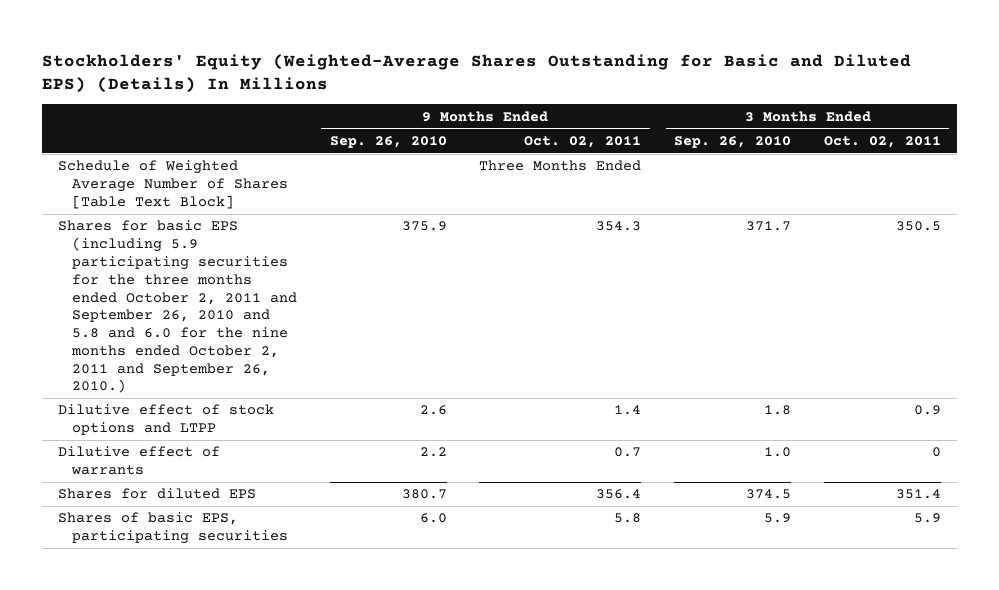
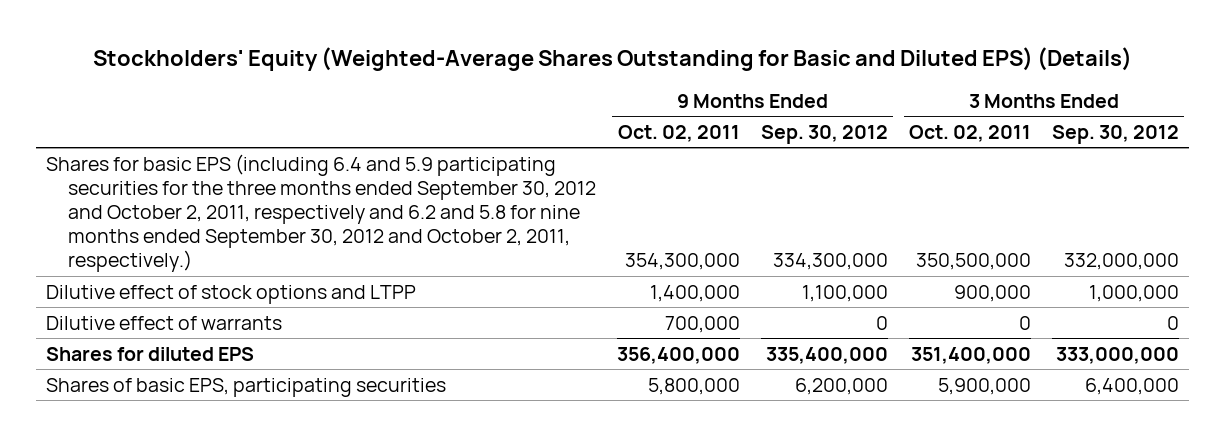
- Stockholders' Equity (Weighted-Average Shares Outstanding for Basic and Diluted EPS) (Details) In Millions
+ Stockholders' Equity (Weighted-Average Shares Outstanding for Basic and Diluted EPS) (Details)
- | 9 Months Ended Sep. 26, 2010 | 9 Months Ended Oct. 02, 2011 | 3 Months Ended Sep. 26, 2010 | 3 Months Ended Oct. 02, 2011
+ | 9 Months Ended Oct. 02, 2011 | 9 Months Ended Sep. 30, 2012 | 3 Months Ended Oct. 02, 2011 | 3 Months Ended Sep. 30, 2012
- Schedule of Weighted Average Number of Shares [Table Text Block] | | Three Months Ended | |
- Shares for basic EPS (including 5.9 participating securities for the three months ended October 2, 2011 and September 26, 2010 and 5.8 and 6.0 for the nine months ended October 2, 2011 and September 26, 2010.) | 375.9 | 354.3 | 371.7 | 350.5
- Dilutive effect of stock options and LTPP | 2.6 | 1.4 | 1.8 | 0.9
- Dilutive effect of warrants | 2.2 | 0.7 | 1.0 | 0
- Shares for diluted EPS | 380.7 | 356.4 | 374.5 | 351.4
- Shares of basic EPS, participating securities | 6.0 | 5.8 | 5.9 | 5.9
+ Shares for basic EPS (including 6.4 and 5.9 participating securities for the three months ended September 30, 2012 and October 2, 2011, respectively and 6.2 and 5.8 for nine months ended September 30, 2012 and October 2, 2011, respectively.) | 354,300,000 | 334,300,000 | 350,500,000 | 332,000,000
+ Dilutive effect of stock options and LTPP | 1,400,000 | 1,100,000 | 900,000 | 1,000,000
+ Dilutive effect of warrants | 700,000 | 0 | 0 | 0
+ Shares for diluted EPS | 356,400,000 | 335,400,000 | 351,400,000 | 333,000,000
+ Shares of basic EPS, participating securities | 5,800,000 | 6,200,000 | 5,900,000 | 6,400,000

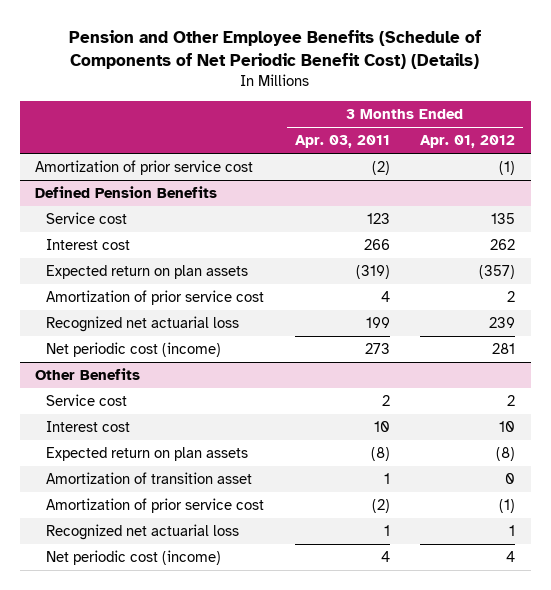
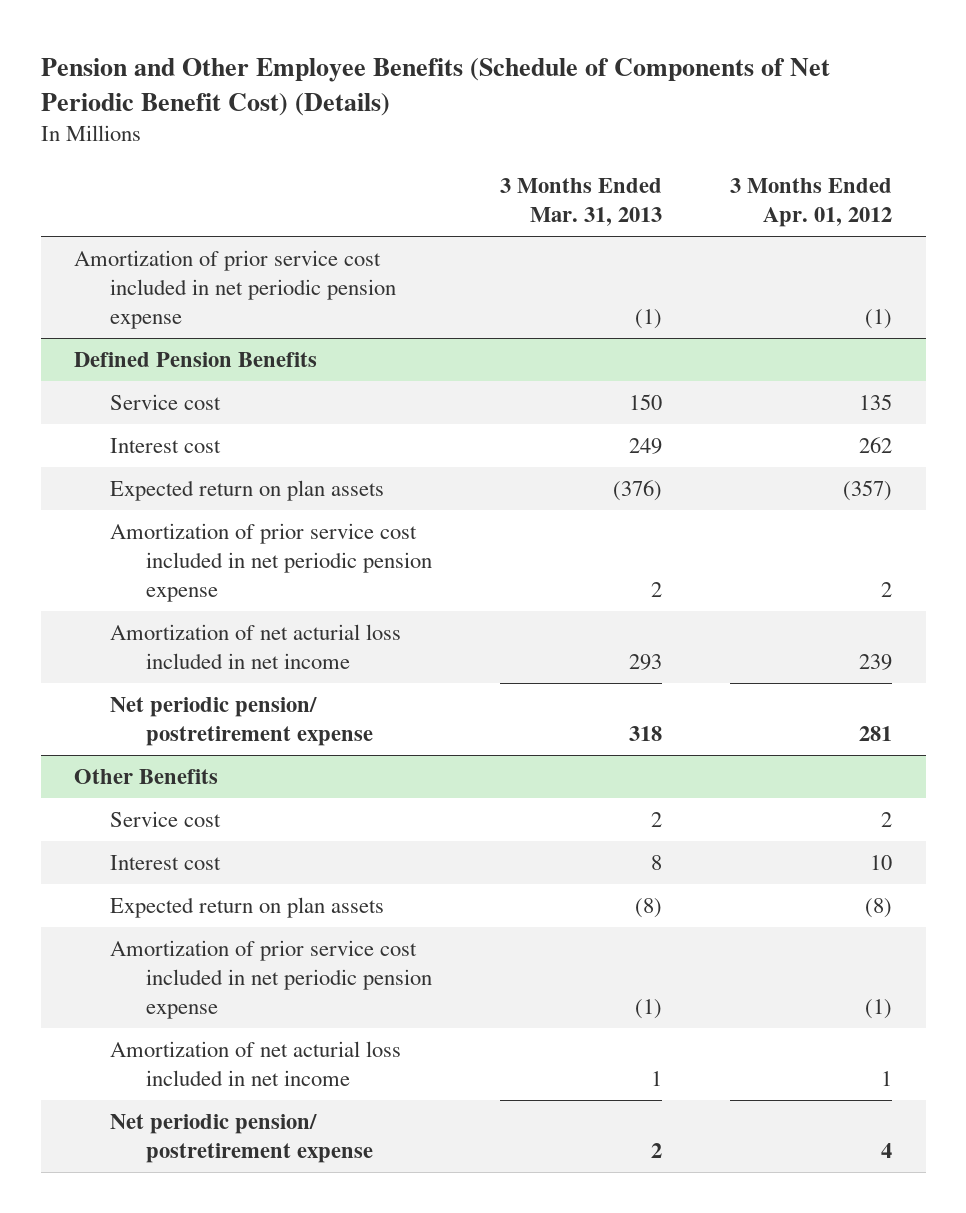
- | 3 Months Ended Apr. 03, 2011 | 3 Months Ended Apr. 01, 2012
+ | 3 Months Ended Mar. 31, 2013 | 3 Months Ended Apr. 01, 2012
- Amortization of prior service cost | (2) | (1)
+ Amortization of prior service cost included in net periodic pension expense | (1) | (1)
@ Defined Pension Benefits
- Amortization of prior service cost | 4 | 2
- Recognized net actuarial loss | 199 | 239
- Net periodic cost (income) | 273 | 281
+ Amortization of prior service cost included in net periodic pension expense | 2 | 2
+ Amortization of net acturial loss included in net income | 293 | 239
+ Net periodic pension/ postretirement expense | 318 | 281
@ Other Benefits
- Amortization of transition asset | 1 | 0
- Amortization of prior service cost | (2) | (1)
- Recognized net actuarial loss | 1 | 1
- Net periodic cost (income) | 4 | 4
+ Amortization of prior service cost included in net periodic pension expense | (1) | (1)
+ Amortization of net acturial loss included in net income | 1 | 1
+ Net periodic pension/ postretirement expense | 2 | 4

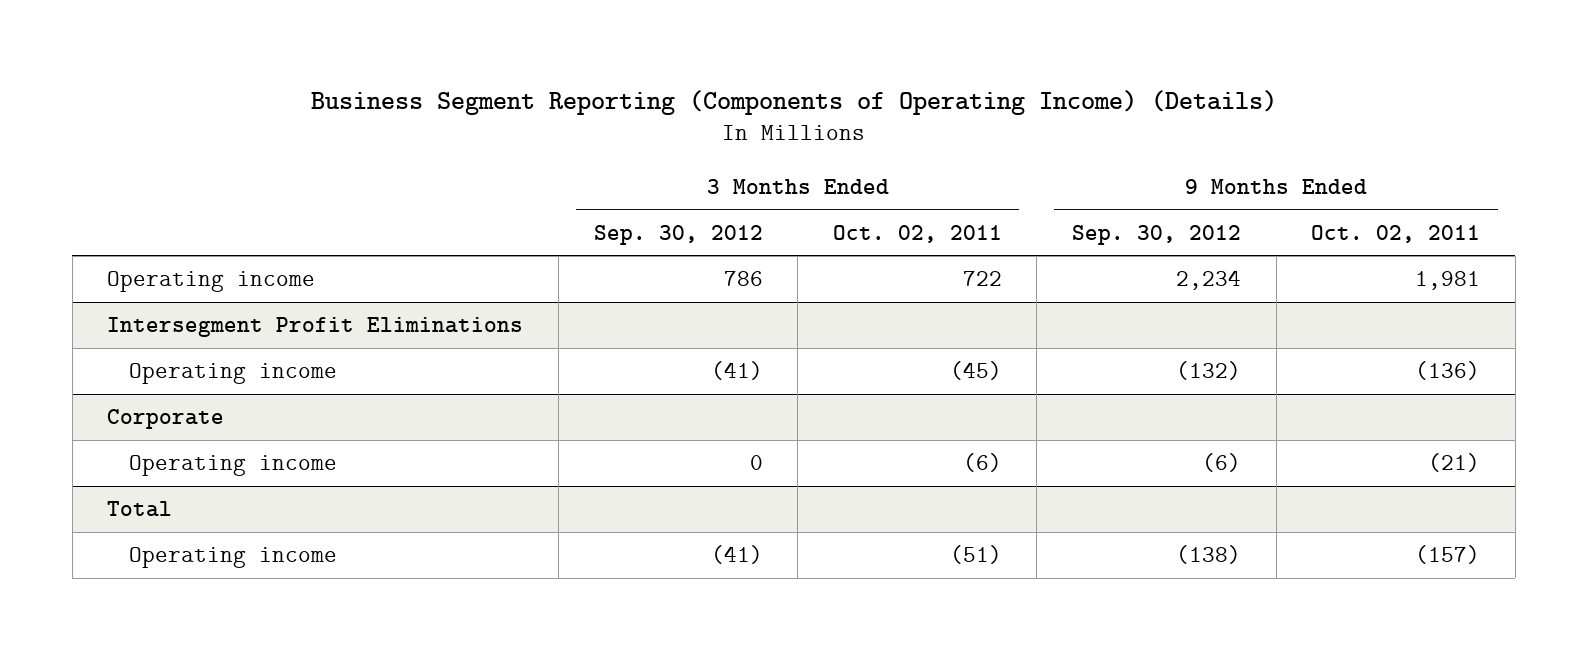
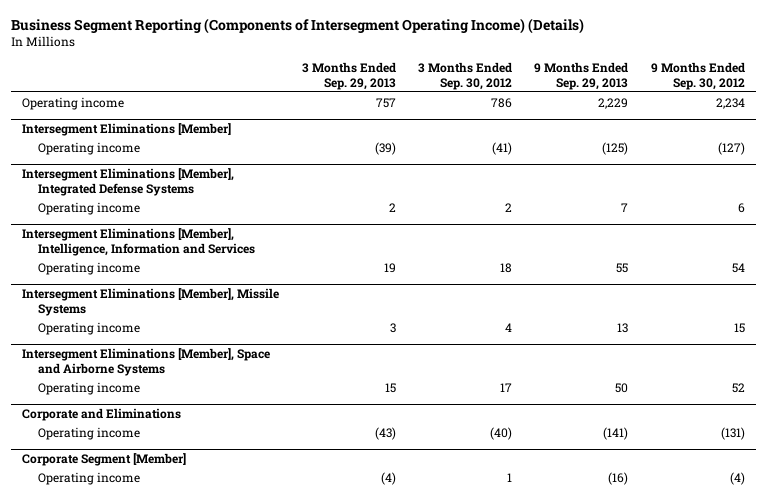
- Business Segment Reporting (Components of Operating Income) (Details)
+ Business Segment Reporting (Components of Intersegment Operating Income) (Details)
- | 3 Months Ended Sep. 30, 2012 | 3 Months Ended Oct. 02, 2011 | 9 Months Ended Sep. 30, 2012 | 9 Months Ended Oct. 02, 2011
+ | 3 Months Ended Sep. 29, 2013 | 3 Months Ended Sep. 30, 2012 | 9 Months Ended Sep. 29, 2013 | 9 Months Ended Sep. 30, 2012
- Intersegment Profit Eliminations
- Operating income | (41) | (45) | (132) | (136)
- Corporate
- Operating income | 0 | (6) | (6) | (21)
- Total
- Operating income | (41) | (51) | (138) | (157)
+ Intersegment Eliminations [Member]
+ Operating income | (39) | (41) | (125) | (127)
+ Intersegment Eliminations [Member], Integrated Defense Systems
+ Operating income | 2 | 2 | 7 | 6
+ Intersegment Eliminations [Member], Intelligence, Information and Services
+ Operating income | 19 | 18 | 55 | 54
+ Intersegment Eliminations [Member], Missile Systems
+ Operating income | 3 | 4 | 13 | 15
+ Intersegment Eliminations [Member], Space and Airborne Systems
+ Operating income | 15 | 17 | 50 | 52
+ Corporate and Eliminations
+ Operating income | (43) | (40) | (141) | (131)
+ Corporate Segment [Member]
+ Operating income | (4) | 1 | (16) | (4)

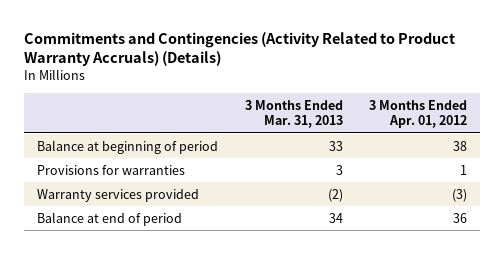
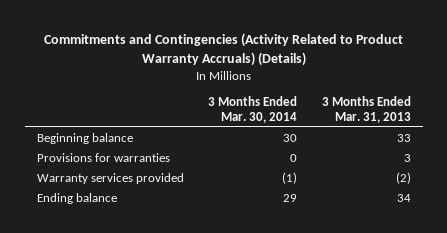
- | 3 Months Ended Mar. 31, 2013 | 3 Months Ended Apr. 01, 2012
+ | 3 Months Ended Mar. 30, 2014 | 3 Months Ended Mar. 31, 2013
- Balance at beginning of period | 33 | 38
+ Beginning balance | 30 | 33
- Balance at end of period | 34 | 36
+ Ending balance | 29 | 34

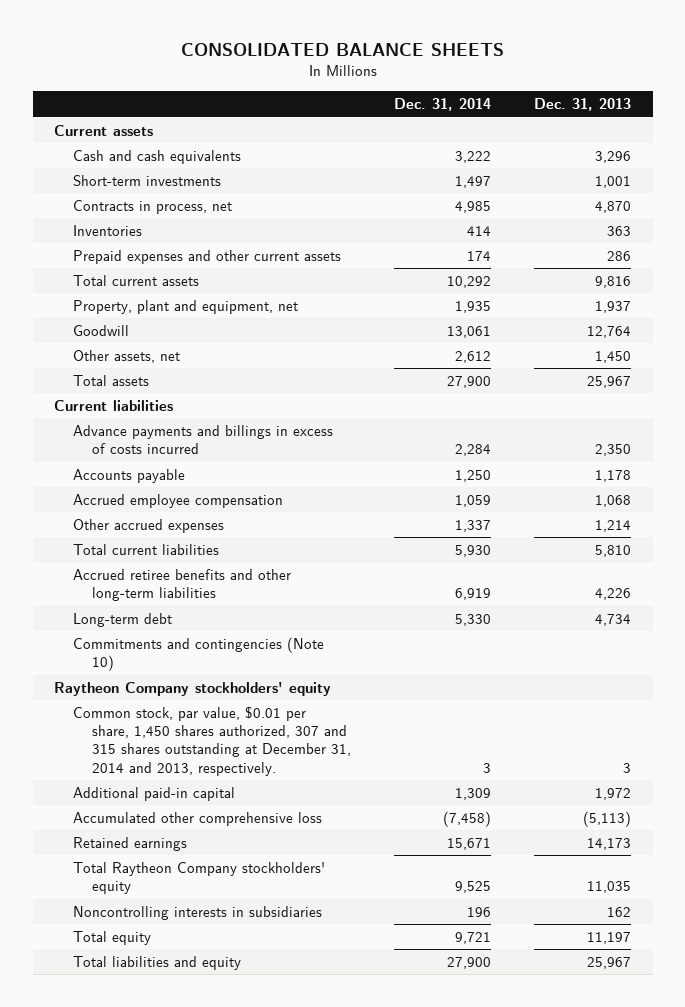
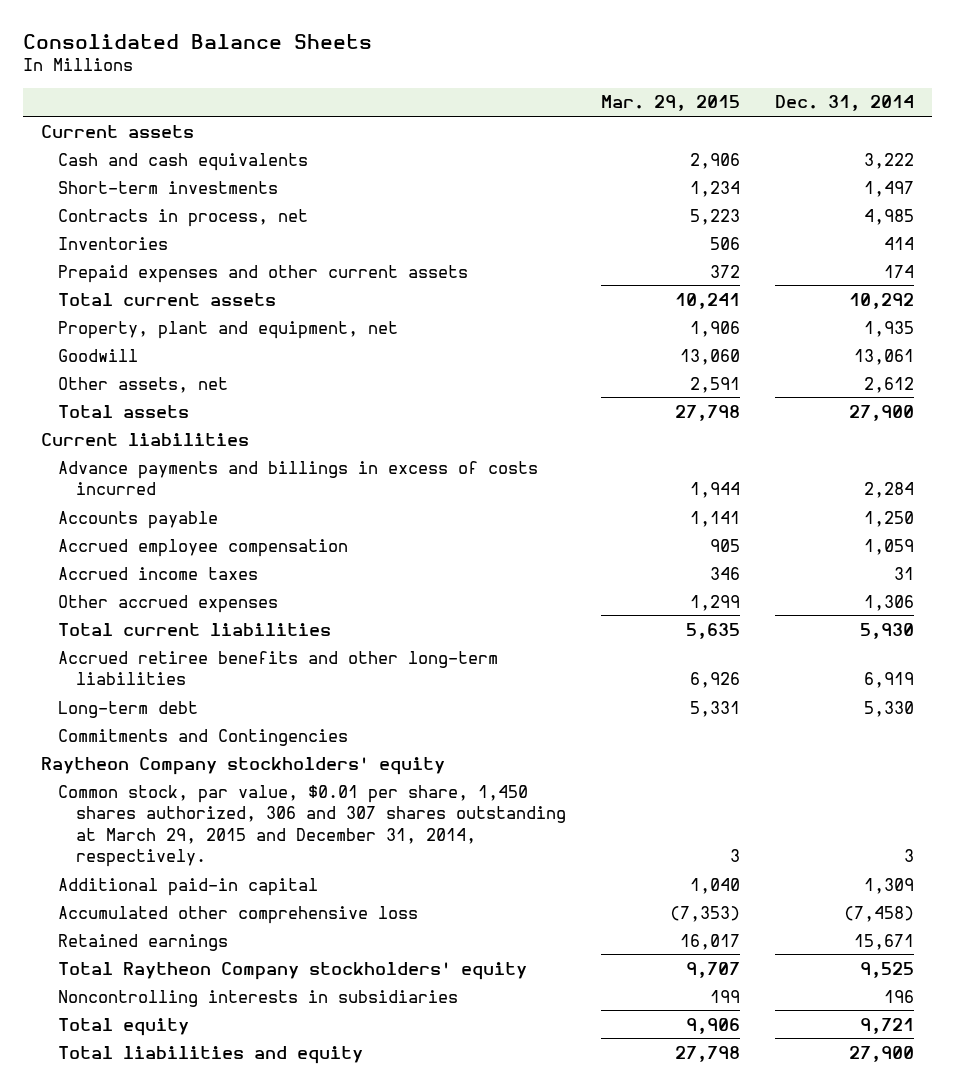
- CONSOLIDATED BALANCE SHEETS
+ Consolidated Balance Sheets
- | Dec. 31, 2014 | Dec. 31, 2013
+ | Mar. 29, 2015 | Dec. 31, 2014
- Other accrued expenses | 1,337 | 1,214
+ Accrued income taxes | 346 | 31
+ Other accrued expenses | 1,299 | 1,306
- Commitments and contingencies (Note 10)
+ Commitments and Contingencies
- Common stock, par value, $0.01 per share, 1,450 shares authorized, 307 and 315 shares outstanding at December 31, 2014 and 2013, respectively. | 3 | 3
+ Common stock, par value, $0.01 per share, 1,450 shares authorized, 306 and 307 shares outstanding at March 29, 2015 and December 31, 2014, respectively. | 3 | 3

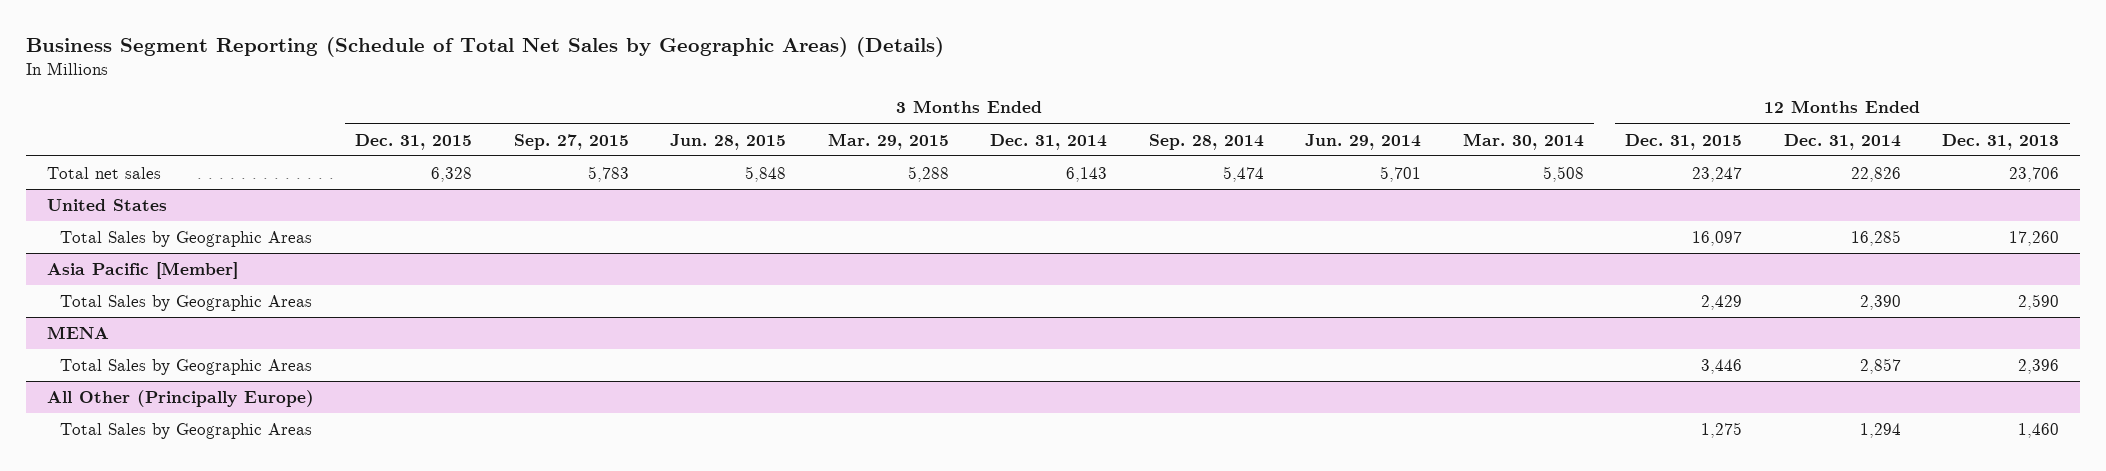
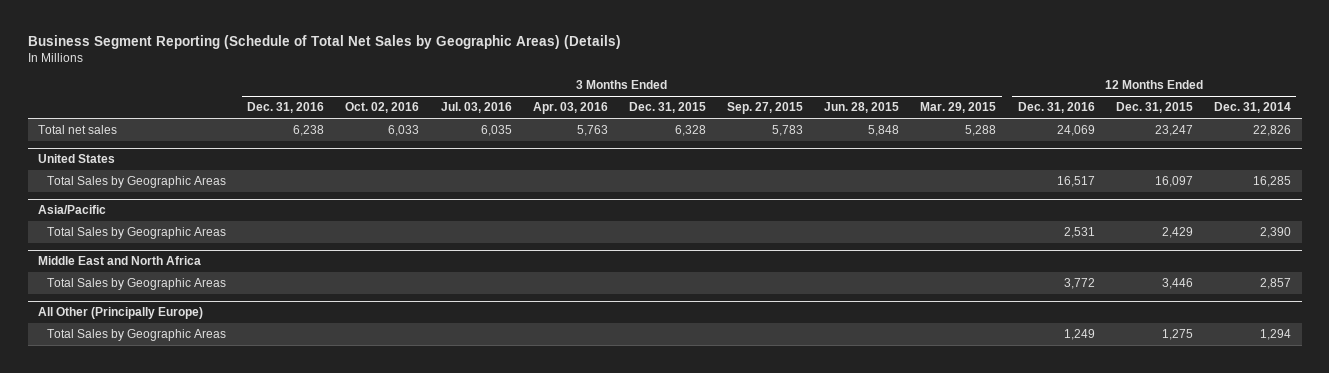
- | 3 Months Ended Dec. 31, 2015 | 3 Months Ended Sep. 27, 2015 | 3 Months Ended Jun. 28, 2015 | 3 Months Ended Mar. 29, 2015 | 3 Months Ended Dec. 31, 2014 | 3 Months Ended Sep. 28, 2014 | 3 Months Ended Jun. 29, 2014 | 3 Months Ended Mar. 30, 2014 | 12 Months Ended Dec. 31, 2015 | 12 Months Ended Dec. 31, 2014 | 12 Months Ended Dec. 31, 2013
+ | 3 Months Ended Dec. 31, 2016 | 3 Months Ended Oct. 02, 2016 | 3 Months Ended Jul. 03, 2016 | 3 Months Ended Apr. 03, 2016 | 3 Months Ended Dec. 31, 2015 | 3 Months Ended Sep. 27, 2015 | 3 Months Ended Jun. 28, 2015 | 3 Months Ended Mar. 29, 2015 | 12 Months Ended Dec. 31, 2016 | 12 Months Ended Dec. 31, 2015 | 12 Months Ended Dec. 31, 2014
- Asia Pacific [Member]
+ Asia/Pacific
- MENA
+ Middle East and North Africa

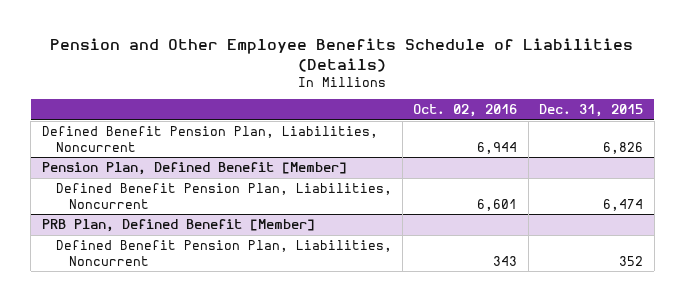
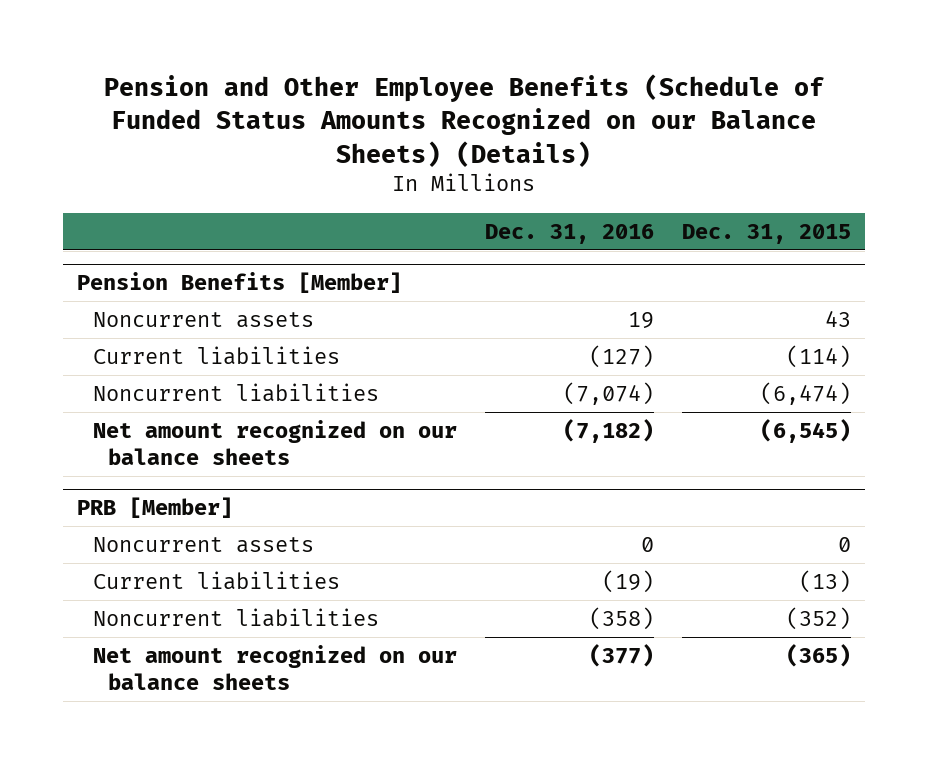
- Pension and Other Employee Benefits Schedule of Liabilities (Details)
+ Pension and Other Employee Benefits (Schedule of Funded Status Amounts Recognized on our Balance Sheets) (Details)
- | Oct. 02, 2016 | Dec. 31, 2015
+ | Dec. 31, 2016 | Dec. 31, 2015
- Defined Benefit Pension Plan, Liabilities, Noncurrent | 6,944 | 6,826
- Pension Plan, Defined Benefit [Member]
- Defined Benefit Pension Plan, Liabilities, Noncurrent | 6,601 | 6,474
- PRB Plan, Defined Benefit [Member]
- Defined Benefit Pension Plan, Liabilities, Noncurrent | 343 | 352
+ Pension Benefits [Member]
+ Noncurrent assets | 19 | 43
+ Current liabilities | (127) | (114)
+ Noncurrent liabilities | (7,074) | (6,474)
+ Net amount recognized on our balance sheets | (7,182) | (6,545)
+ PRB [Member]
+ Noncurrent assets | 0 | 0
+ Current liabilities | (19) | (13)
+ Noncurrent liabilities | (358) | (352)
+ Net amount recognized on our balance sheets | (377) | (365)

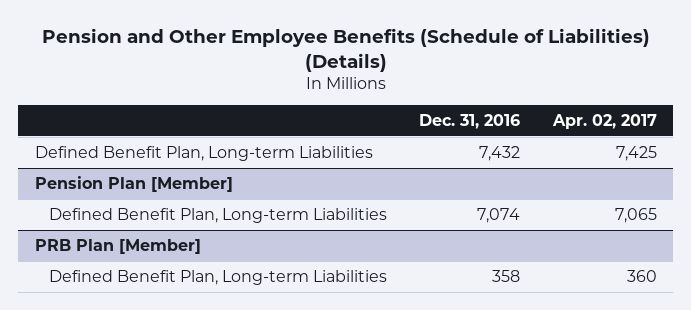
- Pension and Other Employee Benefits (Schedule of Funded Status Amounts Recognized on our Balance Sheets) (Details)
+ Pension and Other Employee Benefits (Schedule of Liabilities) (Details)
- | Dec. 31, 2016 | Dec. 31, 2015
+ | Dec. 31, 2016 | Apr. 02, 2017
- Pension Benefits [Member]
- Noncurrent assets | 19 | 43
- Current liabilities | (127) | (114)
- Noncurrent liabilities | (7,074) | (6,474)
- Net amount recognized on our balance sheets | (7,182) | (6,545)
- PRB [Member]
- Noncurrent assets | 0 | 0
- Current liabilities | (19) | (13)
- Noncurrent liabilities | (358) | (352)
- Net amount recognized on our balance sheets | (377) | (365)
+ Defined Benefit Plan, Long-term Liabilities | 7,432 | 7,425
+ Pension Plan [Member]
+ Defined Benefit Plan, Long-term Liabilities | 7,074 | 7,065
+ PRB Plan [Member]
+ Defined Benefit Plan, Long-term Liabilities | 358 | 360

